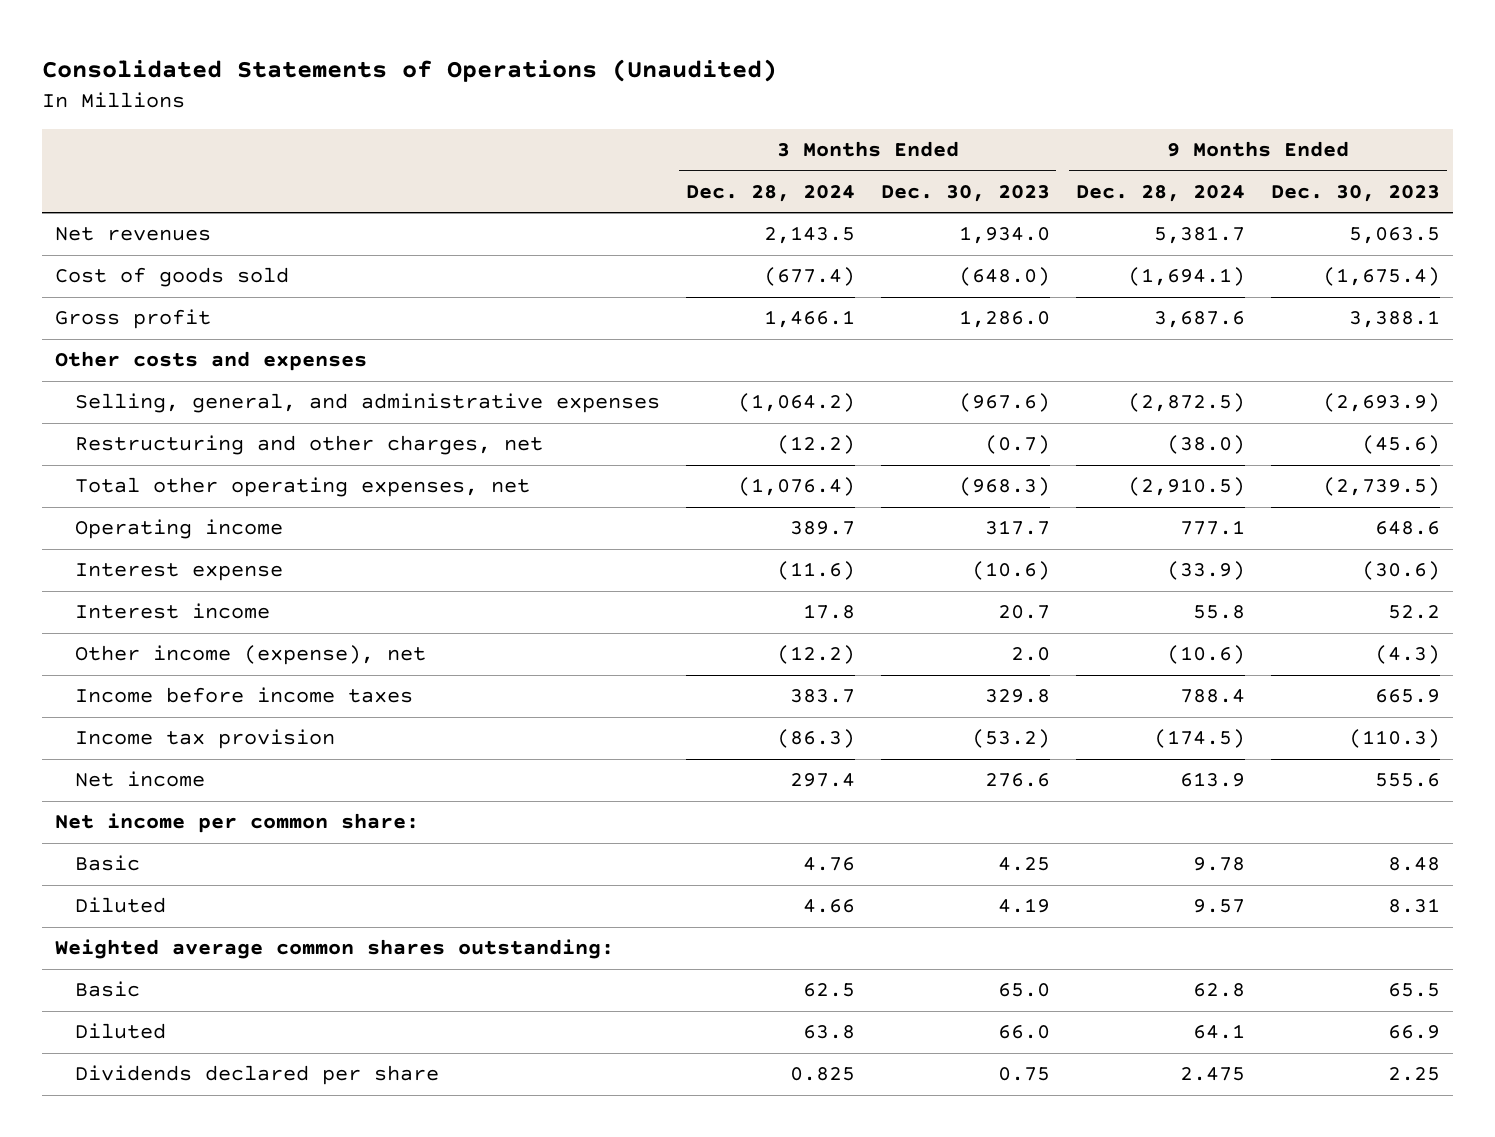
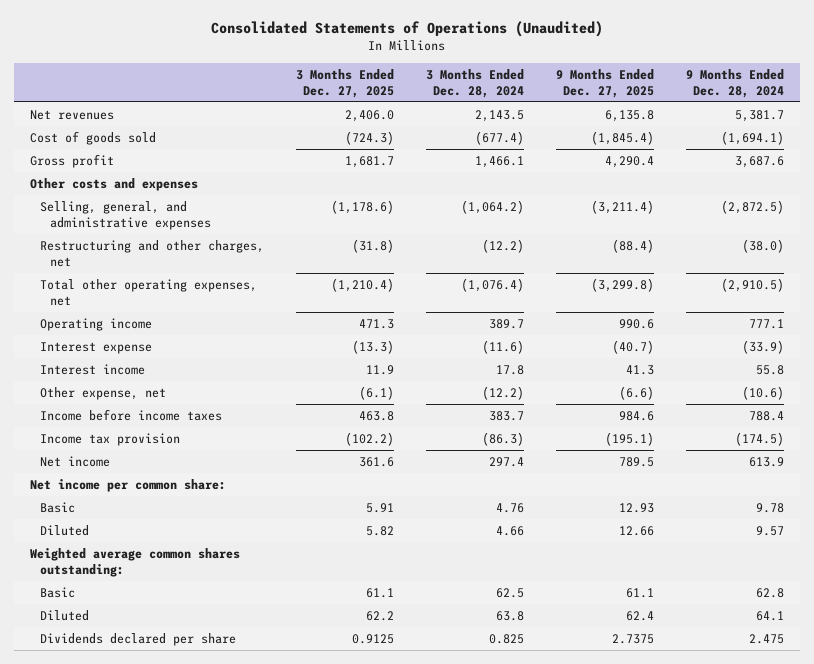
- | 3 Months Ended Dec. 28, 2024 | 3 Months Ended Dec. 30, 2023 | 9 Months Ended Dec. 28, 2024 | 9 Months Ended Dec. 30, 2023
+ | 3 Months Ended Dec. 27, 2025 | 3 Months Ended Dec. 28, 2024 | 9 Months Ended Dec. 27, 2025 | 9 Months Ended Dec. 28, 2024
- Other income (expense), net | (12.2) | 2.0 | (10.6) | (4.3)
+ Other expense, net | (6.1) | (12.2) | (6.6) | (10.6)

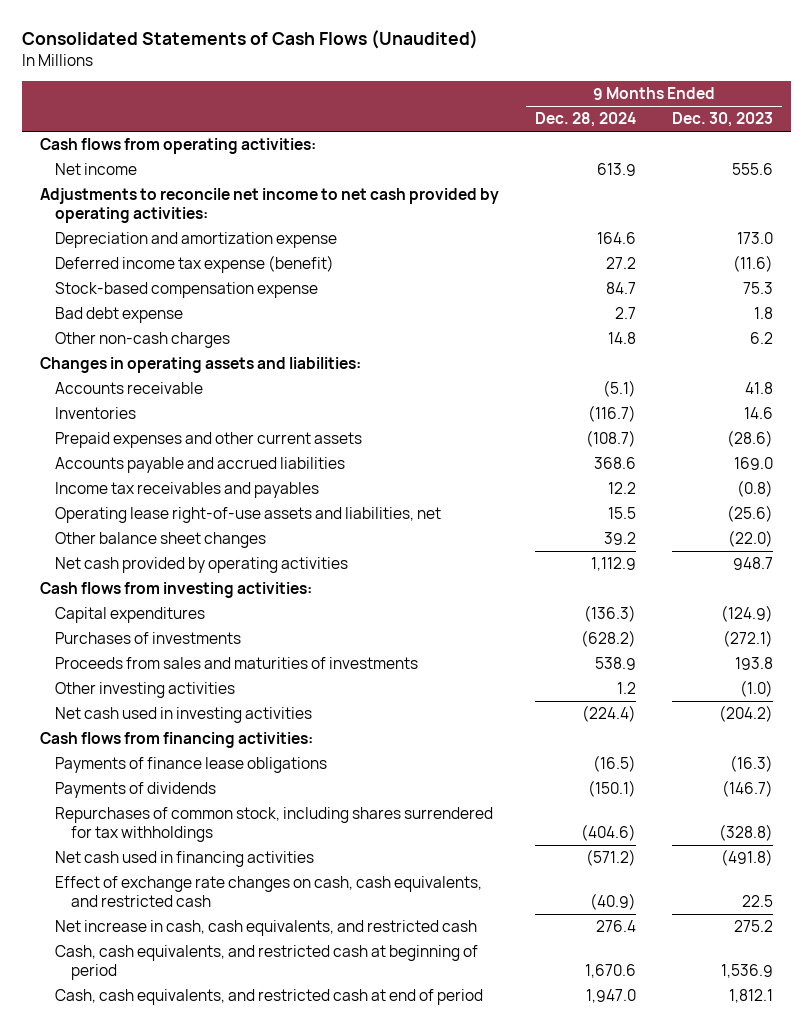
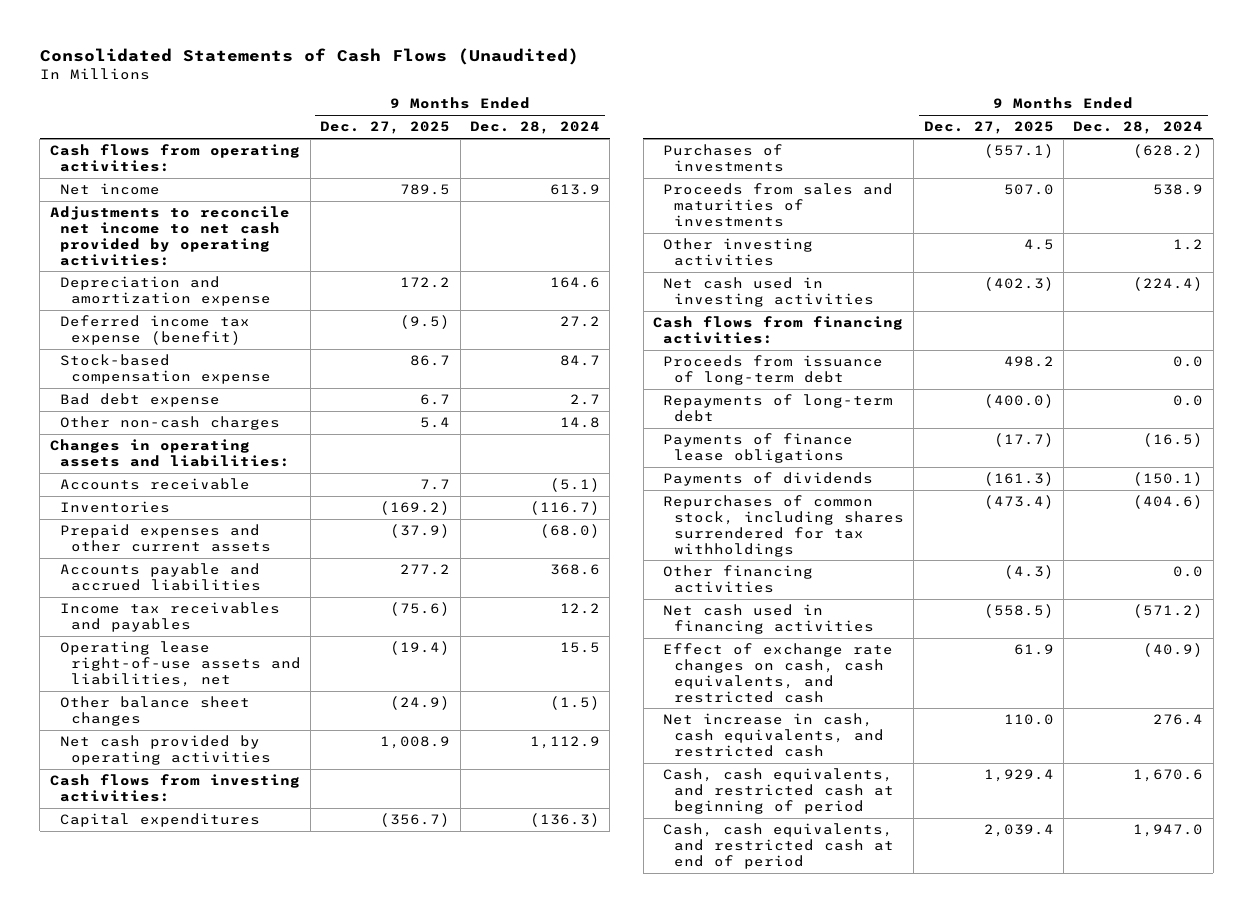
- | 9 Months Ended Dec. 28, 2024 | 9 Months Ended Dec. 30, 2023
+ | 9 Months Ended Dec. 27, 2025 | 9 Months Ended Dec. 28, 2024
- Prepaid expenses and other current assets | (108.7) | (28.6)
+ Prepaid expenses and other current assets | (37.9) | (68.0)
- Other balance sheet changes | 39.2 | (22.0)
+ Other balance sheet changes | (24.9) | (1.5)
+ Proceeds from issuance of long-term debt | 498.2 | 0.0
+ Repayments of long-term debt | (400.0) | 0.0
+ Other financing activities | (4.3) | 0.0

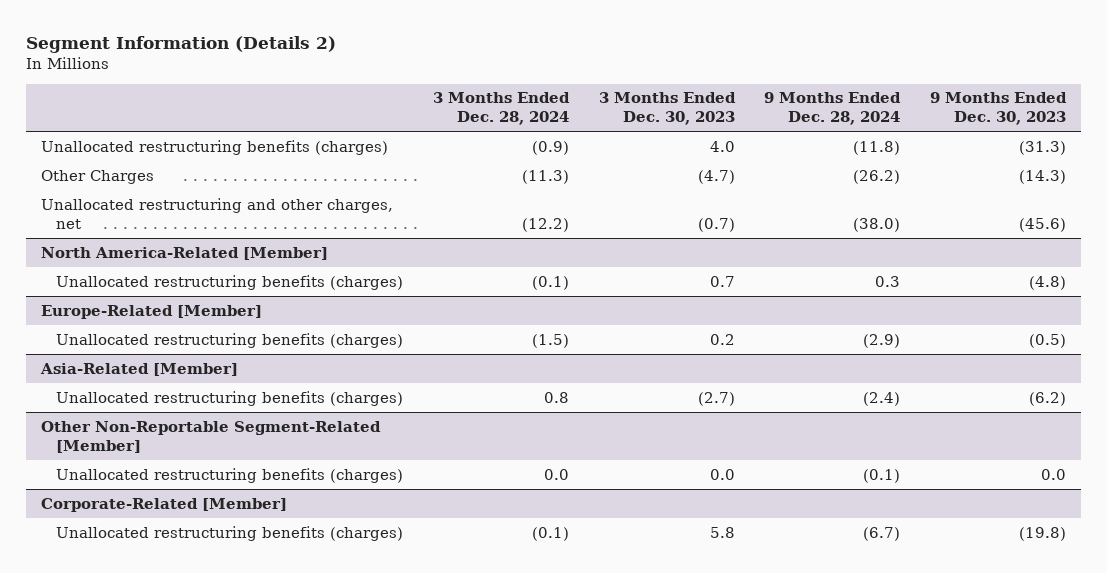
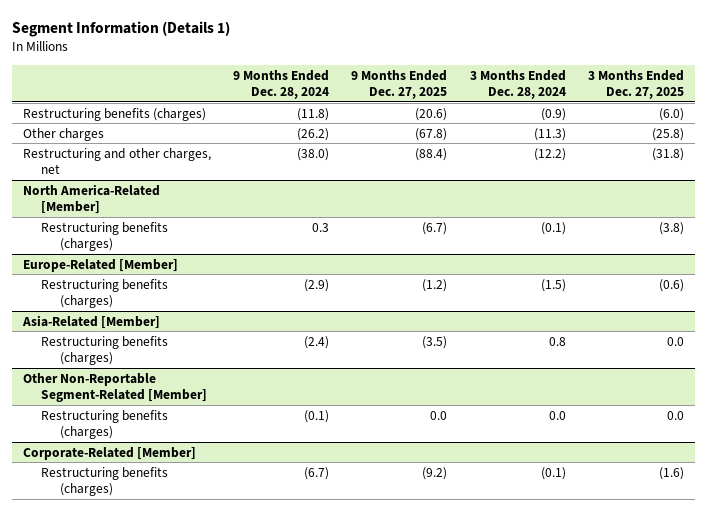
- Segment Information (Details 2)
+ Segment Information (Details 1)
- | 3 Months Ended Dec. 28, 2024 | 3 Months Ended Dec. 30, 2023 | 9 Months Ended Dec. 28, 2024 | 9 Months Ended Dec. 30, 2023
+ | 9 Months Ended Dec. 28, 2024 | 9 Months Ended Dec. 27, 2025 | 3 Months Ended Dec. 28, 2024 | 3 Months Ended Dec. 27, 2025
- Unallocated restructuring benefits (charges) | (0.9) | 4.0 | (11.8) | (31.3)
- Other Charges | (11.3) | (4.7) | (26.2) | (14.3)
- Unallocated restructuring and other charges, net | (12.2) | (0.7) | (38.0) | (45.6)
+ Restructuring benefits (charges) | (11.8) | (20.6) | (0.9) | (6.0)
+ Other charges | (26.2) | (67.8) | (11.3) | (25.8)
+ Restructuring and other charges, net | (38.0) | (88.4) | (12.2) | (31.8)
@ North America-Related [Member]
- Unallocated restructuring benefits (charges) | (0.1) | 0.7 | 0.3 | (4.8)
+ Restructuring benefits (charges) | 0.3 | (6.7) | (0.1) | (3.8)
@ Europe-Related [Member]
- Unallocated restructuring benefits (charges) | (1.5) | 0.2 | (2.9) | (0.5)
+ Restructuring benefits (charges) | (2.9) | (1.2) | (1.5) | (0.6)
@ Asia-Related [Member]
- Unallocated restructuring benefits (charges) | 0.8 | (2.7) | (2.4) | (6.2)
+ Restructuring benefits (charges) | (2.4) | (3.5) | 0.8 | 0.0
@ Other Non-Reportable Segment-Related [Member]
- Unallocated restructuring benefits (charges) | 0.0 | 0.0 | (0.1) | 0.0
+ Restructuring benefits (charges) | (0.1) | 0.0 | 0.0 | 0.0
@ Corporate-Related [Member]
- Unallocated restructuring benefits (charges) | (0.1) | 5.8 | (6.7) | (19.8)
+ Restructuring benefits (charges) | (6.7) | (9.2) | (0.1) | (1.6)

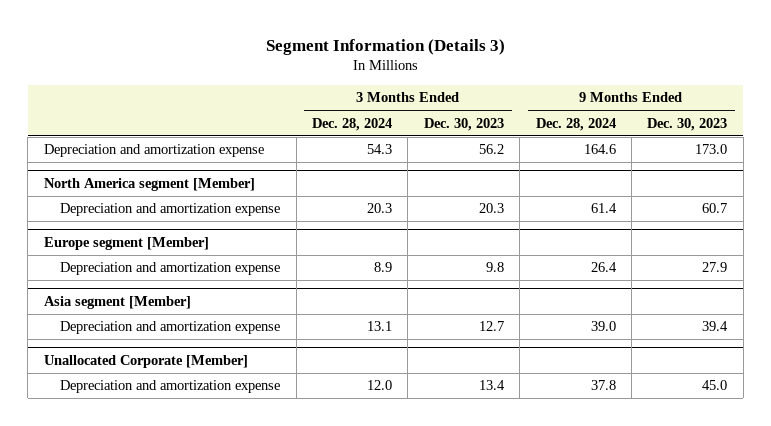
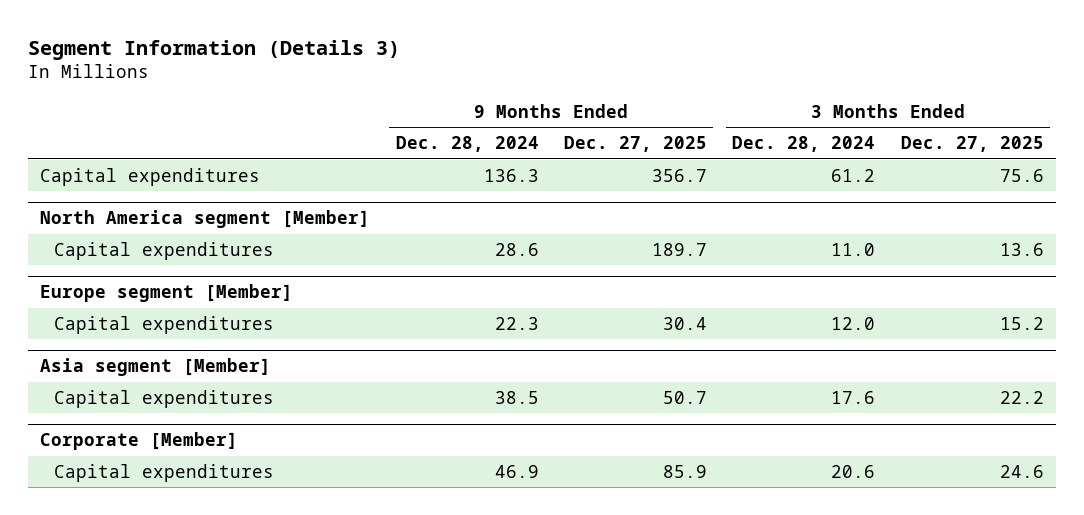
- | 3 Months Ended Dec. 28, 2024 | 3 Months Ended Dec. 30, 2023 | 9 Months Ended Dec. 28, 2024 | 9 Months Ended Dec. 30, 2023
+ | 9 Months Ended Dec. 28, 2024 | 9 Months Ended Dec. 27, 2025 | 3 Months Ended Dec. 28, 2024 | 3 Months Ended Dec. 27, 2025
- Depreciation and amortization expense | 54.3 | 56.2 | 164.6 | 173.0
+ Capital expenditures | 136.3 | 356.7 | 61.2 | 75.6
@ North America segment [Member]
- Depreciation and amortization expense | 20.3 | 20.3 | 61.4 | 60.7
+ Capital expenditures | 28.6 | 189.7 | 11.0 | 13.6
@ Europe segment [Member]
- Depreciation and amortization expense | 8.9 | 9.8 | 26.4 | 27.9
+ Capital expenditures | 22.3 | 30.4 | 12.0 | 15.2
@ Asia segment [Member]
- Depreciation and amortization expense | 13.1 | 12.7 | 39.0 | 39.4
- Unallocated Corporate [Member]
- Depreciation and amortization expense | 12.0 | 13.4 | 37.8 | 45.0
@ Asia segment [Member]
+ Capital expenditures | 38.5 | 50.7 | 17.6 | 22.2
+ Corporate [Member]
+ Capital expenditures | 46.9 | 85.9 | 20.6 | 24.6

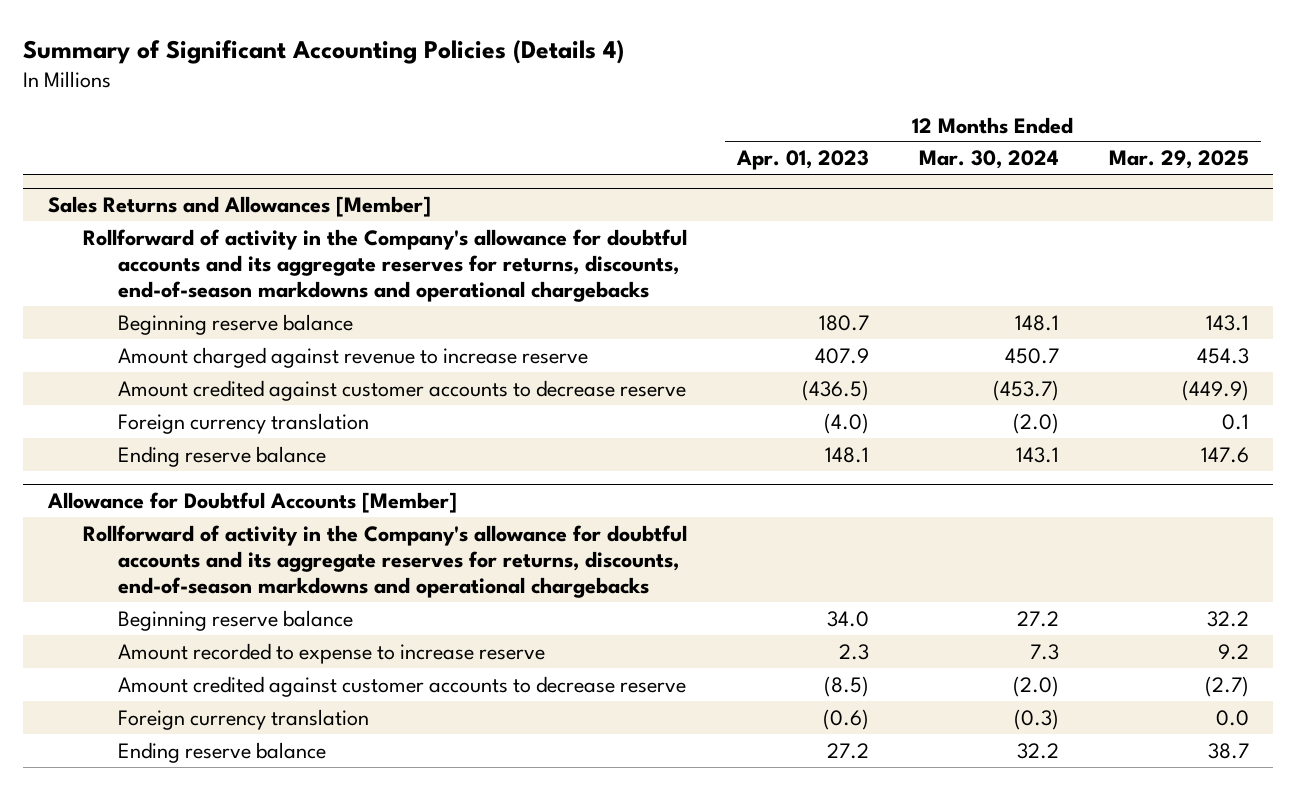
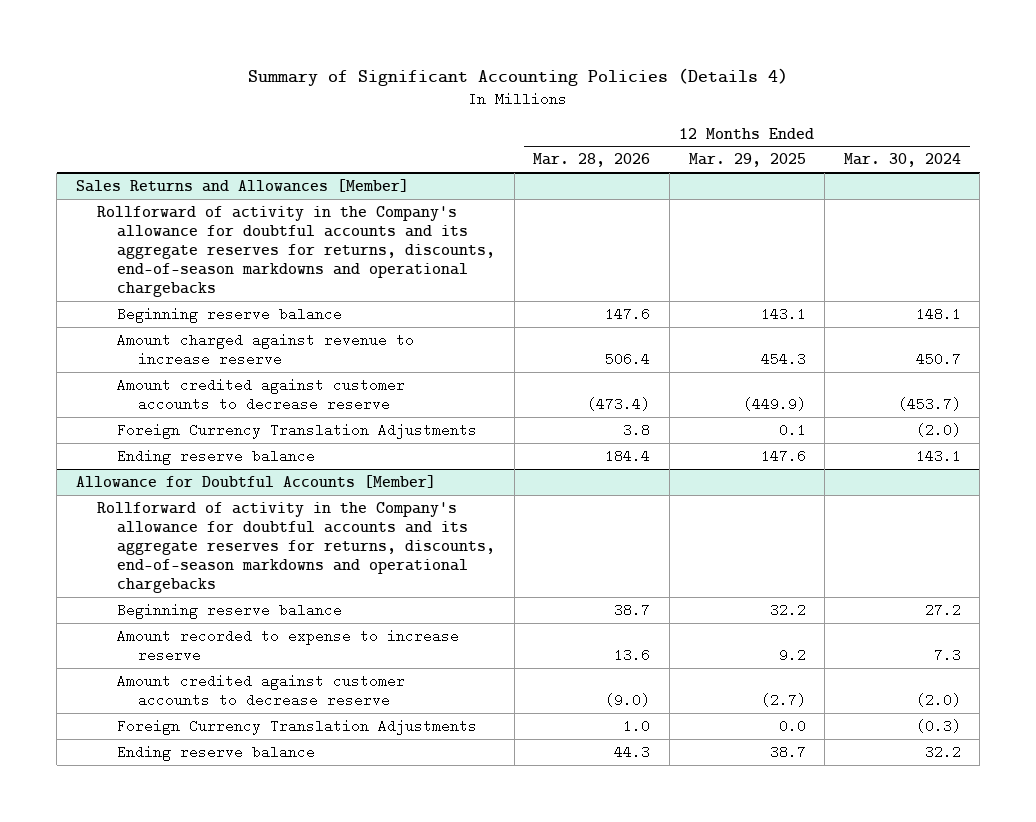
- | 12 Months Ended Apr. 01, 2023 | 12 Months Ended Mar. 30, 2024 | 12 Months Ended Mar. 29, 2025
+ | 12 Months Ended Mar. 28, 2026 | 12 Months Ended Mar. 29, 2025 | 12 Months Ended Mar. 30, 2024
@ Sales Returns and Allowances [Member]
- Foreign currency translation | (4.0) | (2.0) | 0.1
+ Foreign Currency Translation Adjustments | 3.8 | 0.1 | (2.0)
@ Allowance for Doubtful Accounts [Member]
- Foreign currency translation | (0.6) | (0.3) | 0.0
+ Foreign Currency Translation Adjustments | 1.0 | 0.0 | (0.3)

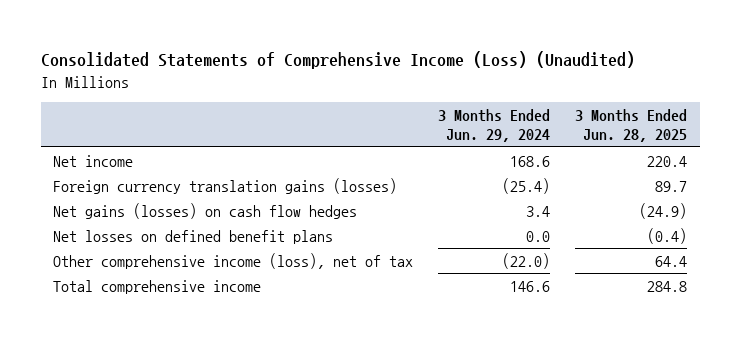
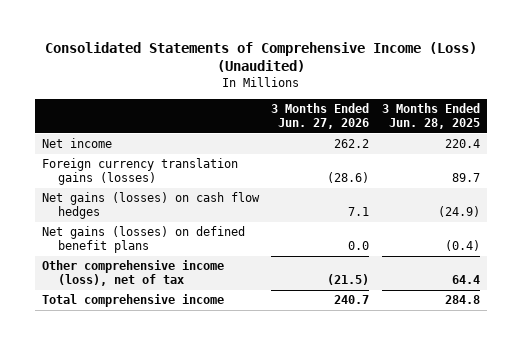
- | 3 Months Ended Jun. 29, 2024 | 3 Months Ended Jun. 28, 2025
+ | 3 Months Ended Jun. 27, 2026 | 3 Months Ended Jun. 28, 2025
- Net losses on defined benefit plans | 0.0 | (0.4)
+ Net gains (losses) on defined benefit plans | 0.0 | (0.4)

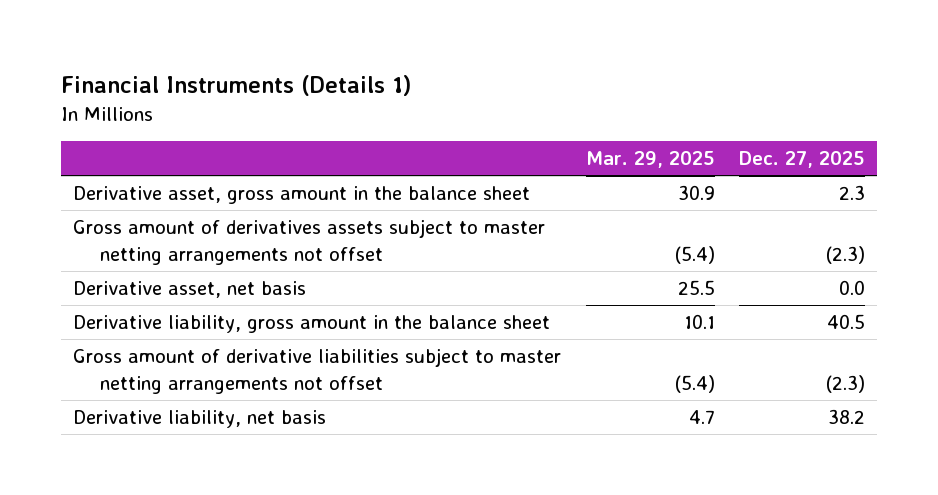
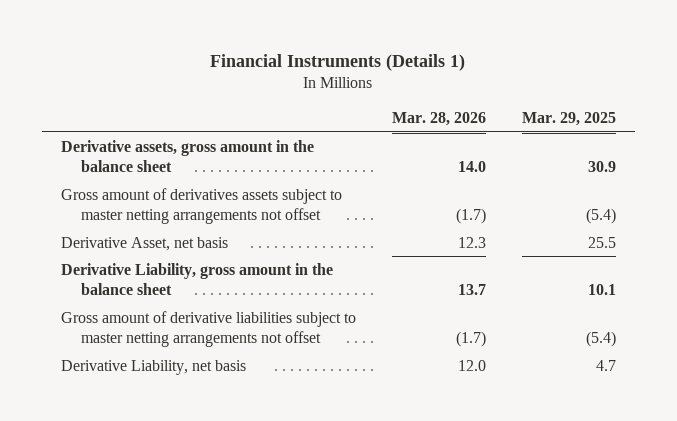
- | Mar. 29, 2025 | Dec. 27, 2025
+ | Mar. 28, 2026 | Mar. 29, 2025
- Derivative asset, gross amount in the balance sheet | 30.9 | 2.3
+ Derivative assets, gross amount in the balance sheet | 14.0 | 30.9
- Derivative asset, net basis | 25.5 | 0.0
- Derivative liability, gross amount in the balance sheet | 10.1 | 40.5
+ Derivative Asset, net basis | 12.3 | 25.5
+ Derivative Liability, gross amount in the balance sheet | 13.7 | 10.1
- Derivative liability, net basis | 4.7 | 38.2
+ Derivative Liability, net basis | 12.0 | 4.7

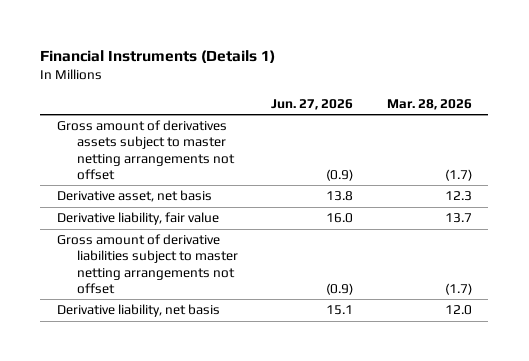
- | Mar. 28, 2026 | Mar. 29, 2025
+ | Jun. 27, 2026 | Mar. 28, 2026
- Derivative assets, gross amount in the balance sheet | 14.0 | 30.9
- Derivative Asset, net basis | 12.3 | 25.5
- Derivative Liability, gross amount in the balance sheet | 13.7 | 10.1
+ Derivative asset, net basis | 13.8 | 12.3
+ Derivative liability, fair value | 16.0 | 13.7
- Derivative Liability, net basis | 12.0 | 4.7
+ Derivative liability, net basis | 15.1 | 12.0

